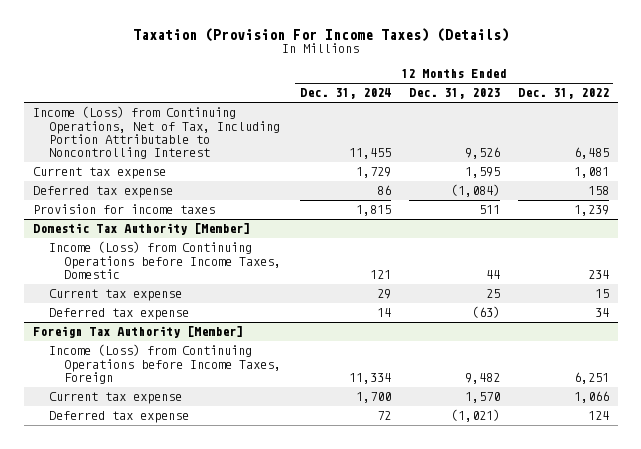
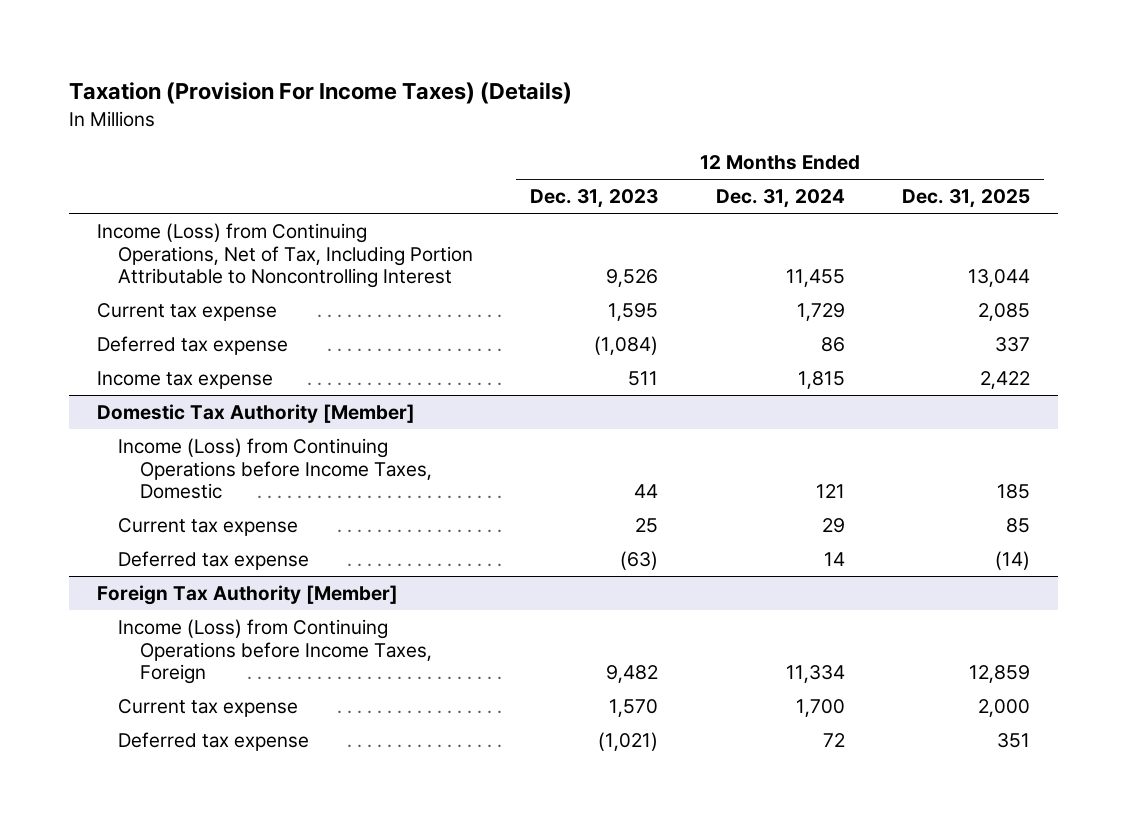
- | 12 Months Ended Dec. 31, 2024 | 12 Months Ended Dec. 31, 2023 | 12 Months Ended Dec. 31, 2022
+ | 12 Months Ended Dec. 31, 2023 | 12 Months Ended Dec. 31, 2024 | 12 Months Ended Dec. 31, 2025
- Provision for income taxes | 1,815 | 511 | 1,239
+ Income tax expense | 511 | 1,815 | 2,422

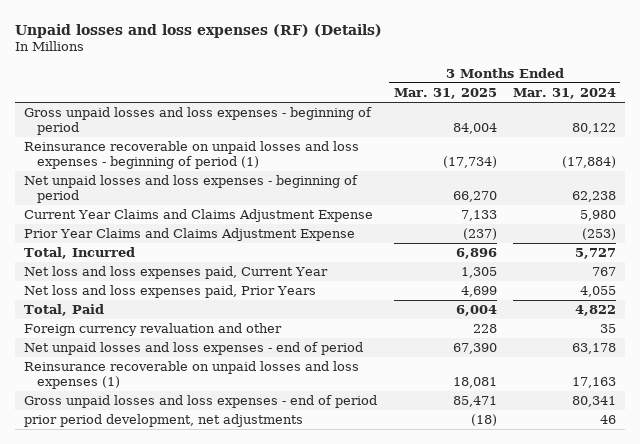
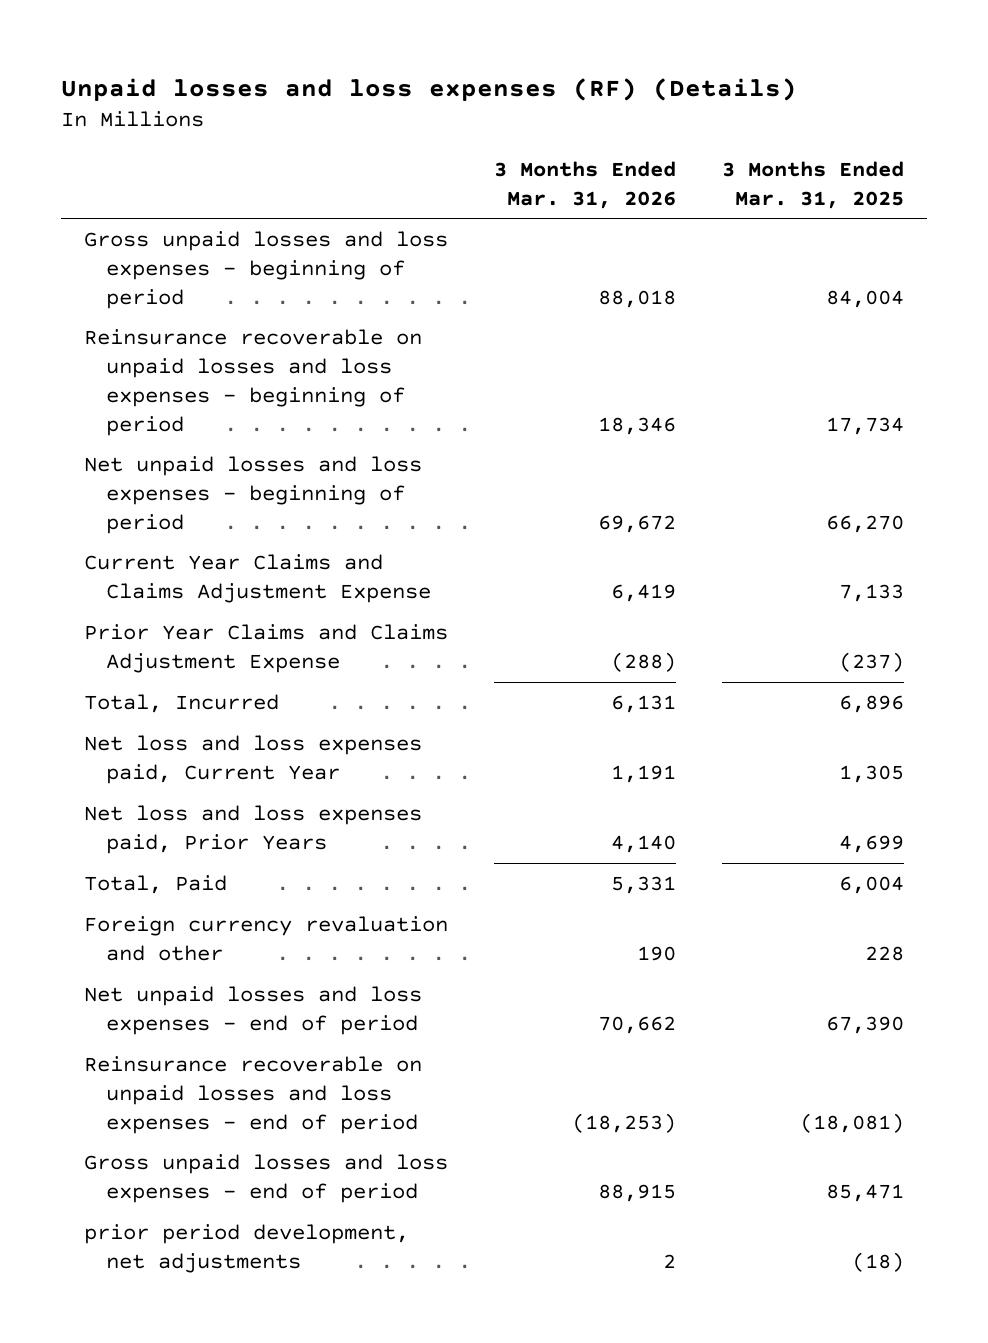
- | 3 Months Ended Mar. 31, 2025 | 3 Months Ended Mar. 31, 2024
+ | 3 Months Ended Mar. 31, 2026 | 3 Months Ended Mar. 31, 2025
- Reinsurance recoverable on unpaid losses and loss expenses - beginning of period (1) | (17,734) | (17,884)
+ Reinsurance recoverable on unpaid losses and loss expenses - beginning of period | 18,346 | 17,734
- Reinsurance recoverable on unpaid losses and loss expenses (1) | 18,081 | 17,163
+ Reinsurance recoverable on unpaid losses and loss expenses - end of period | (18,253) | (18,081)

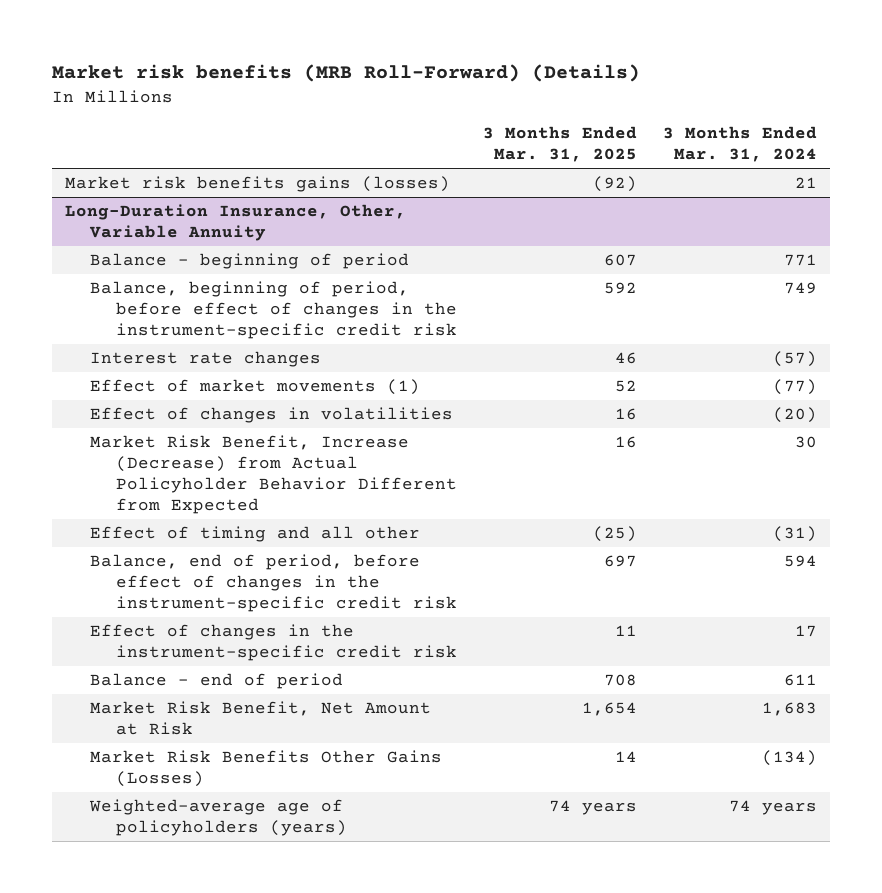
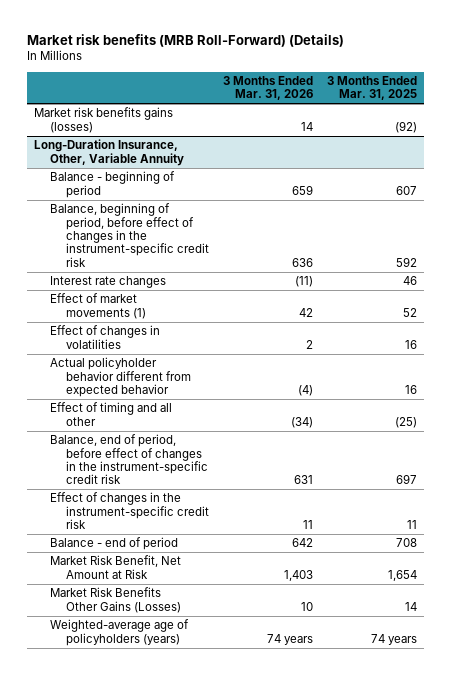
- | 3 Months Ended Mar. 31, 2025 | 3 Months Ended Mar. 31, 2024
+ | 3 Months Ended Mar. 31, 2026 | 3 Months Ended Mar. 31, 2025
@ Long-Duration Insurance, Other, Variable Annuity
- Market Risk Benefit, Increase (Decrease) from Actual Policyholder Behavior Different from Expected | 16 | 30
+ Actual policyholder behavior different from expected behavior | (4) | 16

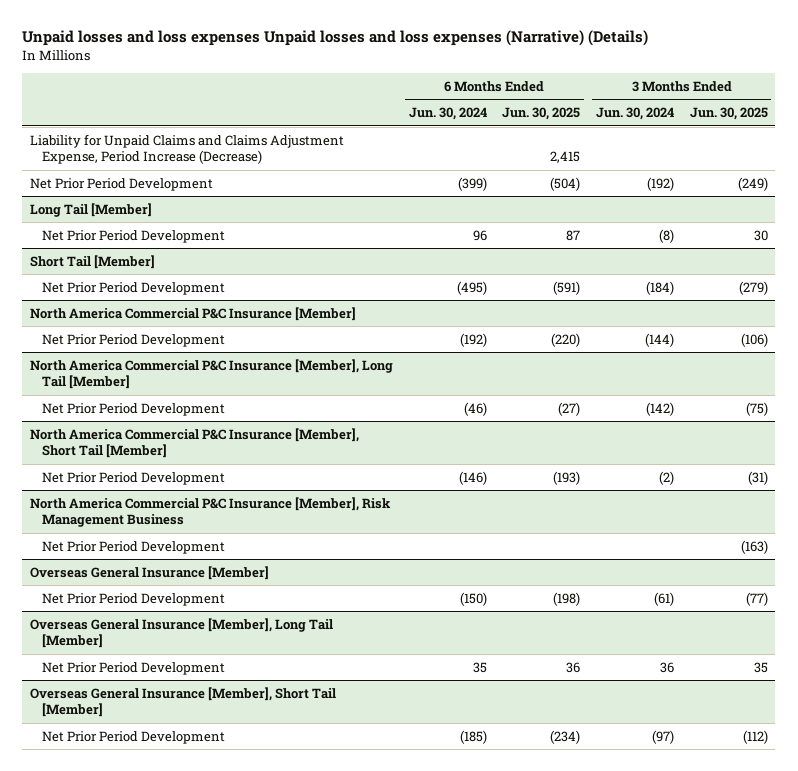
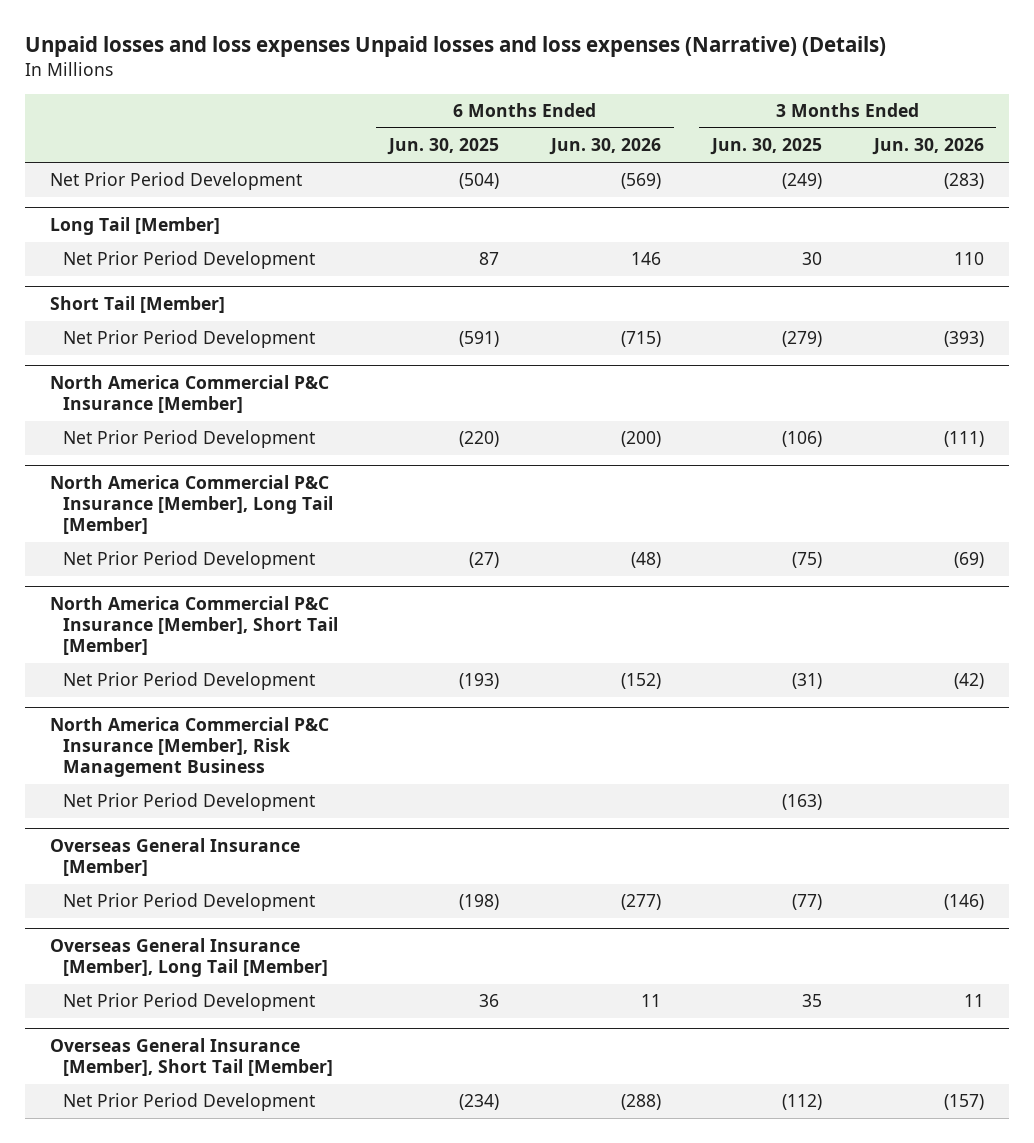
- | 6 Months Ended Jun. 30, 2024 | 6 Months Ended Jun. 30, 2025 | 3 Months Ended Jun. 30, 2024 | 3 Months Ended Jun. 30, 2025
+ | 6 Months Ended Jun. 30, 2025 | 6 Months Ended Jun. 30, 2026 | 3 Months Ended Jun. 30, 2025 | 3 Months Ended Jun. 30, 2026
- Liability for Unpaid Claims and Claims Adjustment Expense, Period Increase (Decrease) | | 2,415 | |

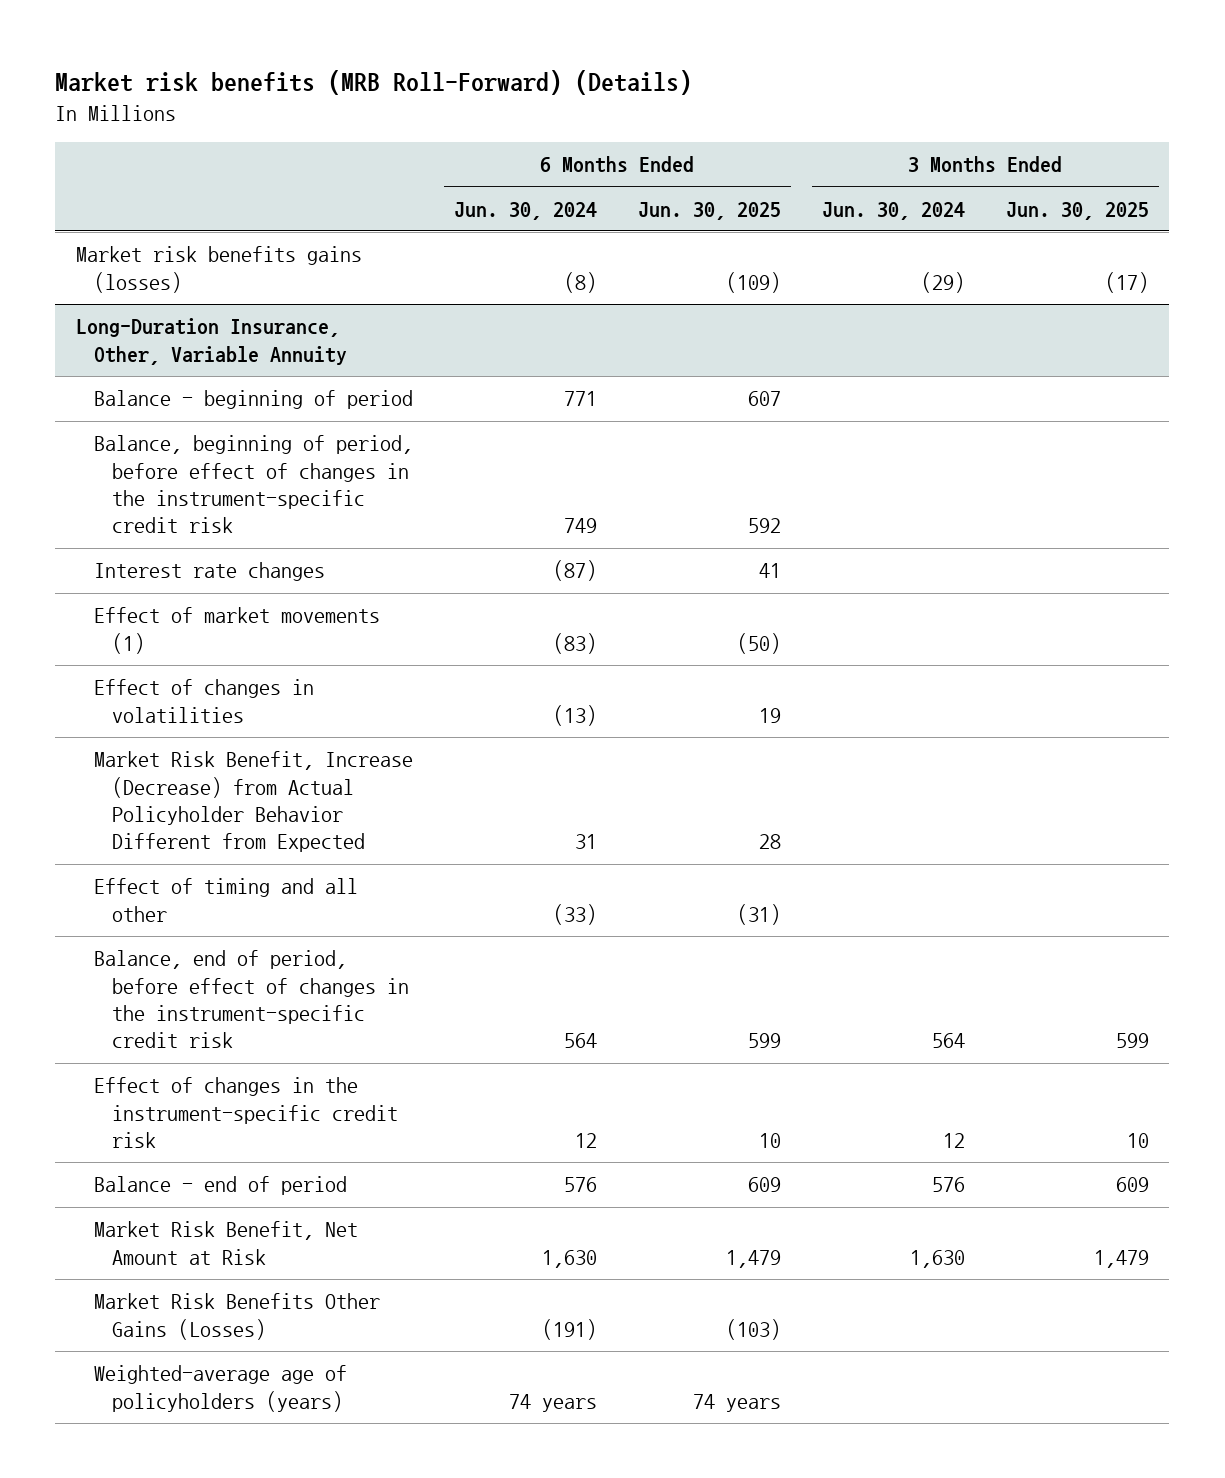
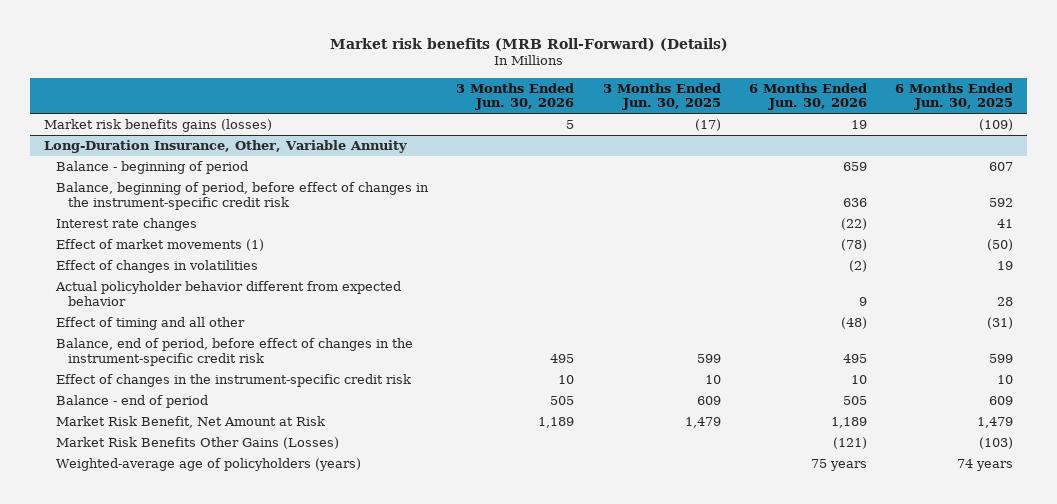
- | 6 Months Ended Jun. 30, 2024 | 6 Months Ended Jun. 30, 2025 | 3 Months Ended Jun. 30, 2024 | 3 Months Ended Jun. 30, 2025
+ | 3 Months Ended Jun. 30, 2026 | 3 Months Ended Jun. 30, 2025 | 6 Months Ended Jun. 30, 2026 | 6 Months Ended Jun. 30, 2025
@ Long-Duration Insurance, Other, Variable Annuity
- Market Risk Benefit, Increase (Decrease) from Actual Policyholder Behavior Different from Expected | 31 | 28 | |
+ Actual policyholder behavior different from expected behavior | | | 9 | 28

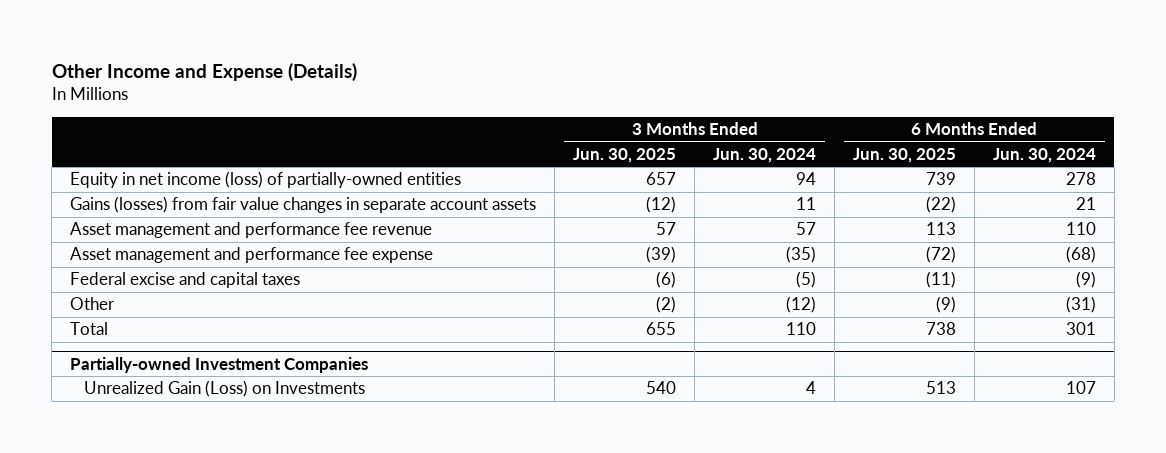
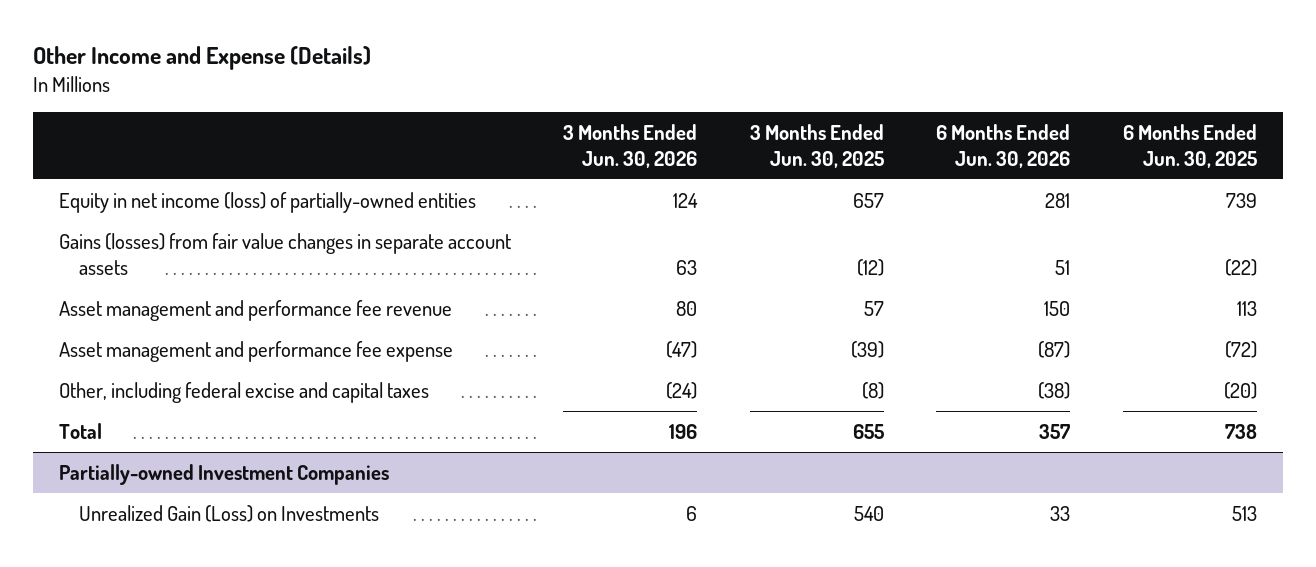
- | 3 Months Ended Jun. 30, 2025 | 3 Months Ended Jun. 30, 2024 | 6 Months Ended Jun. 30, 2025 | 6 Months Ended Jun. 30, 2024
+ | 3 Months Ended Jun. 30, 2026 | 3 Months Ended Jun. 30, 2025 | 6 Months Ended Jun. 30, 2026 | 6 Months Ended Jun. 30, 2025
- Federal excise and capital taxes | (6) | (5) | (11) | (9)
- Other | (2) | (12) | (9) | (31)
+ Other, including federal excise and capital taxes | (24) | (8) | (38) | (20)

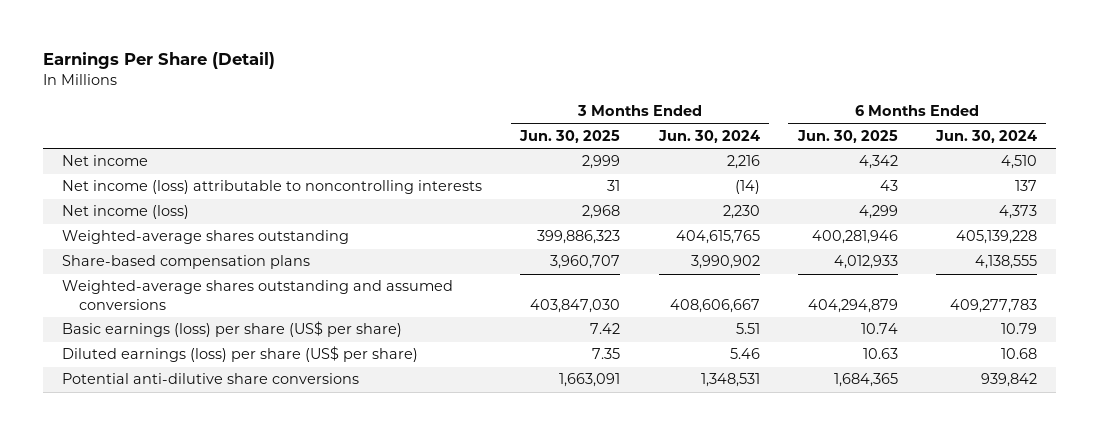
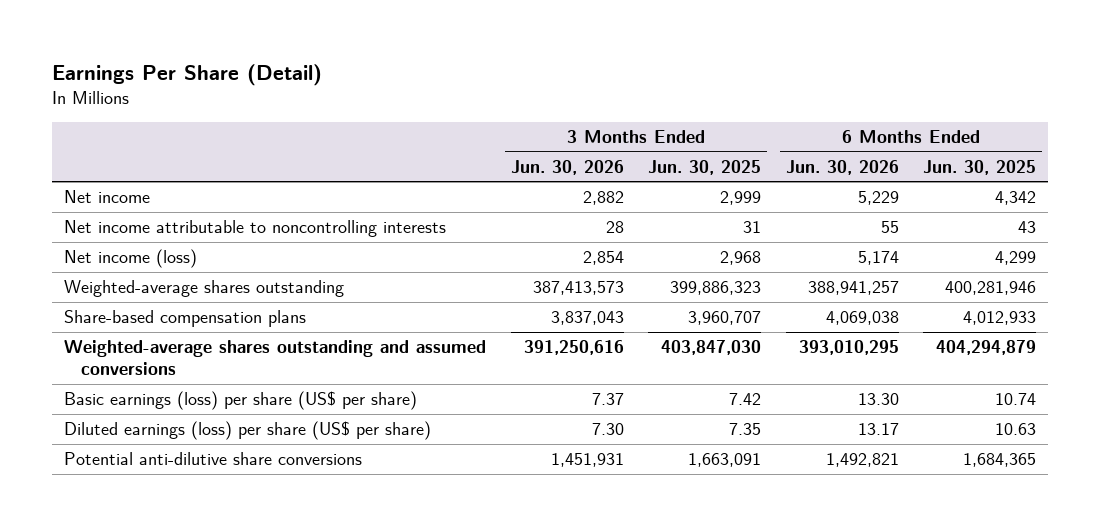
- | 3 Months Ended Jun. 30, 2025 | 3 Months Ended Jun. 30, 2024 | 6 Months Ended Jun. 30, 2025 | 6 Months Ended Jun. 30, 2024
+ | 3 Months Ended Jun. 30, 2026 | 3 Months Ended Jun. 30, 2025 | 6 Months Ended Jun. 30, 2026 | 6 Months Ended Jun. 30, 2025
- Net income (loss) attributable to noncontrolling interests | 31 | (14) | 43 | 137
+ Net income attributable to noncontrolling interests | 28 | 31 | 55 | 43

